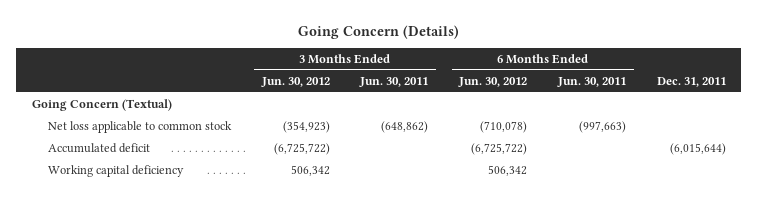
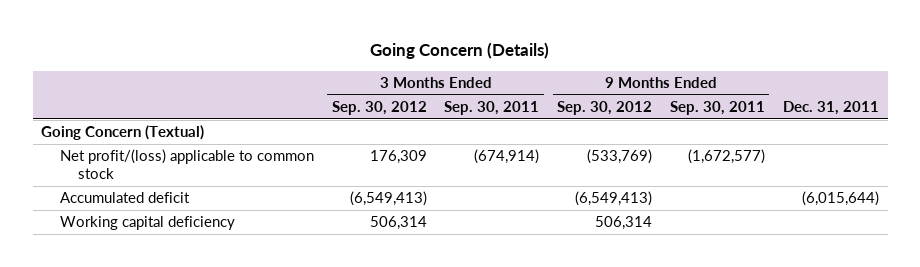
- | 3 Months Ended Jun. 30, 2012 | 3 Months Ended Jun. 30, 2011 | 6 Months Ended Jun. 30, 2012 | 6 Months Ended Jun. 30, 2011 | Dec. 31, 2011
+ | 3 Months Ended Sep. 30, 2012 | 3 Months Ended Sep. 30, 2011 | 9 Months Ended Sep. 30, 2012 | 9 Months Ended Sep. 30, 2011 | Dec. 31, 2011
- Net loss applicable to common stock | (354,923) | (648,862) | (710,078) | (997,663) |
+ Net profit/(loss) applicable to common stock | 176,309 | (674,914) | (533,769) | (1,672,577) |

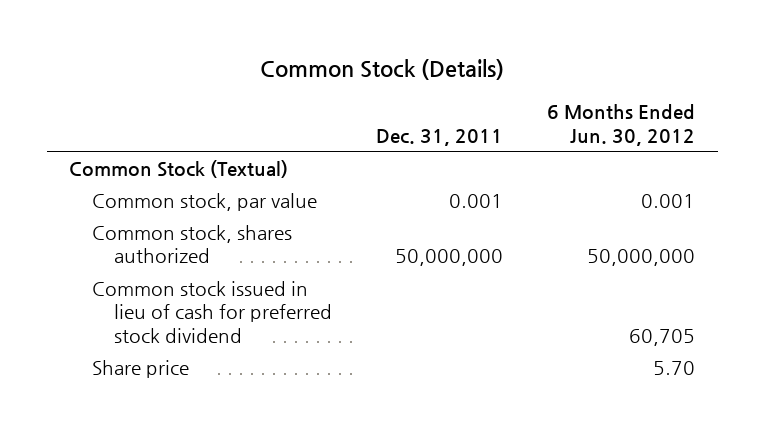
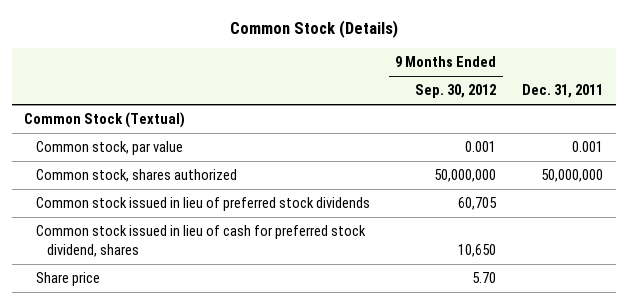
- | Dec. 31, 2011 | 6 Months Ended Jun. 30, 2012
+ | 9 Months Ended Sep. 30, 2012 | Dec. 31, 2011
- Common stock issued in lieu of cash for preferred stock dividend | | 60,705
+ Common stock issued in lieu of preferred stock dividends | 60,705 |
+ Common stock issued in lieu of cash for preferred stock dividend, shares | 10,650 |

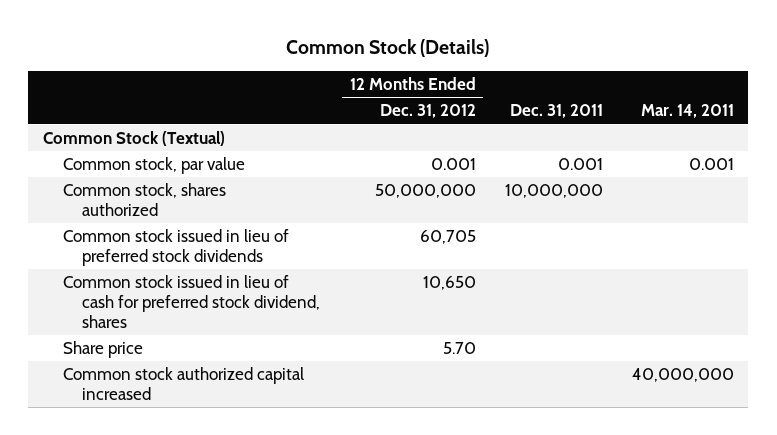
- | 9 Months Ended Sep. 30, 2012 | Dec. 31, 2011
+ | 12 Months Ended Dec. 31, 2012 | Dec. 31, 2011 | Mar. 14, 2011
- Common stock, shares authorized | 50,000,000 | 50,000,000
+ Common stock, shares authorized | 50,000,000 | 10,000,000 |
+ Common stock authorized capital increased | | | 40,000,000

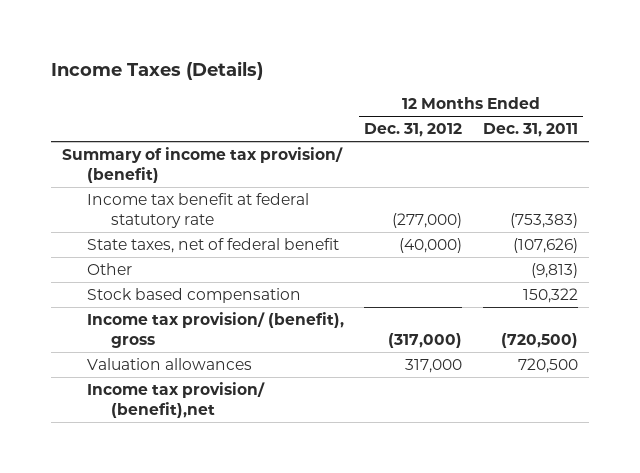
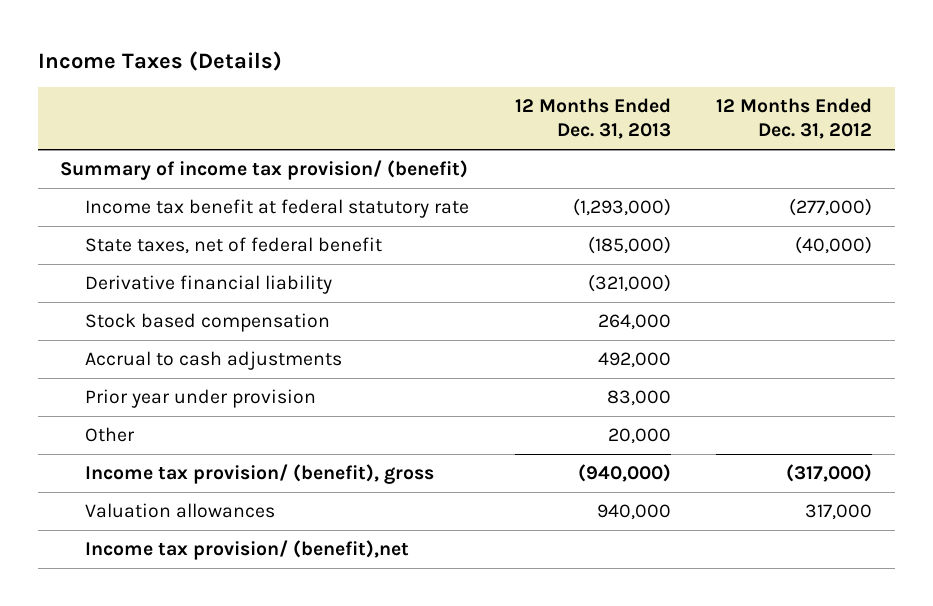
- | 12 Months Ended Dec. 31, 2012 | 12 Months Ended Dec. 31, 2011
+ | 12 Months Ended Dec. 31, 2013 | 12 Months Ended Dec. 31, 2012
+ Derivative financial liability | (321,000) |
+ Accrual to cash adjustments | 492,000 |
+ Prior year under provision | 83,000 |
moved down: Other | 20,000 |

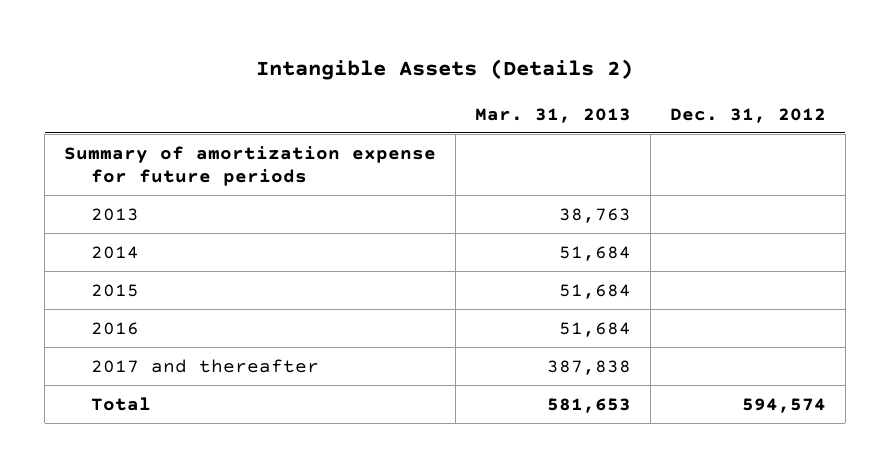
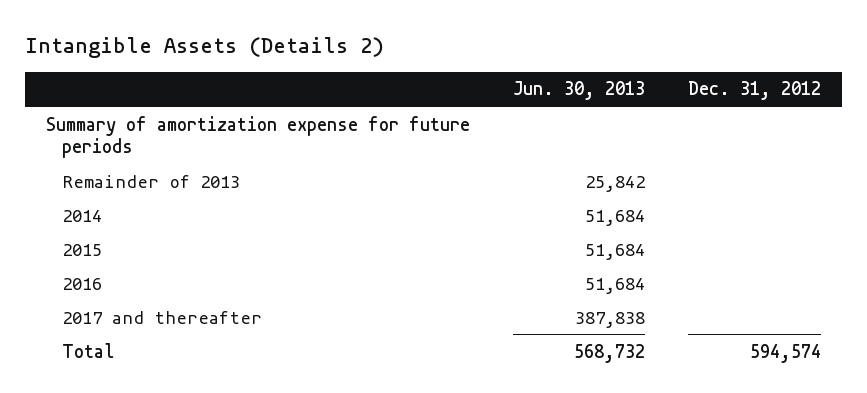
- | Mar. 31, 2013 | Dec. 31, 2012
+ | Jun. 30, 2013 | Dec. 31, 2012
- 2013 | 38,763 |
+ Remainder of 2013 | 25,842 |

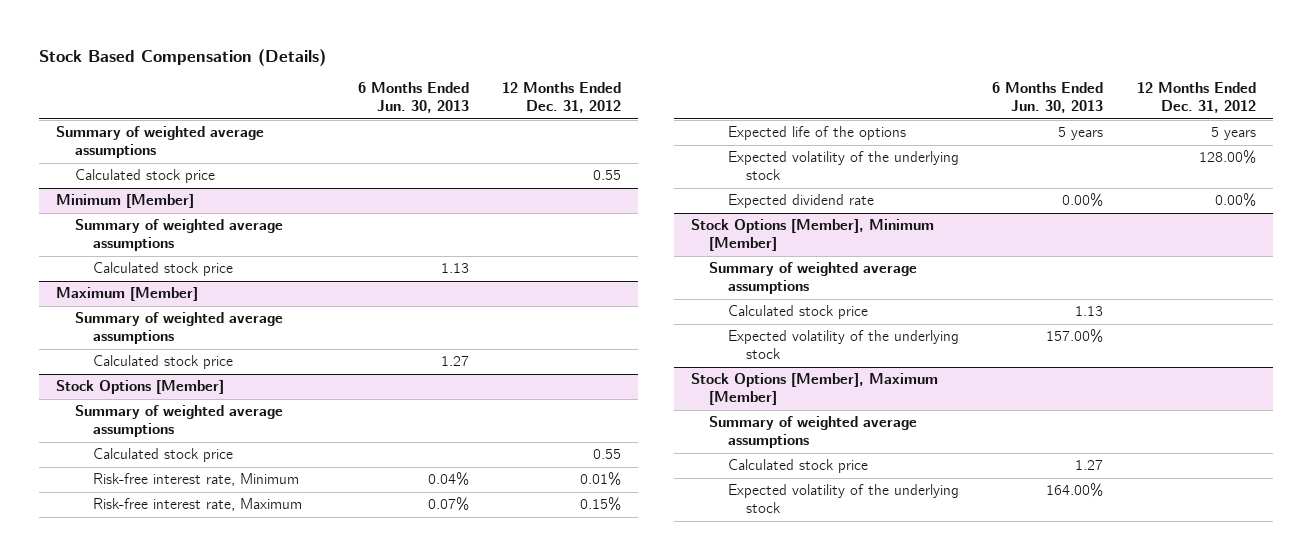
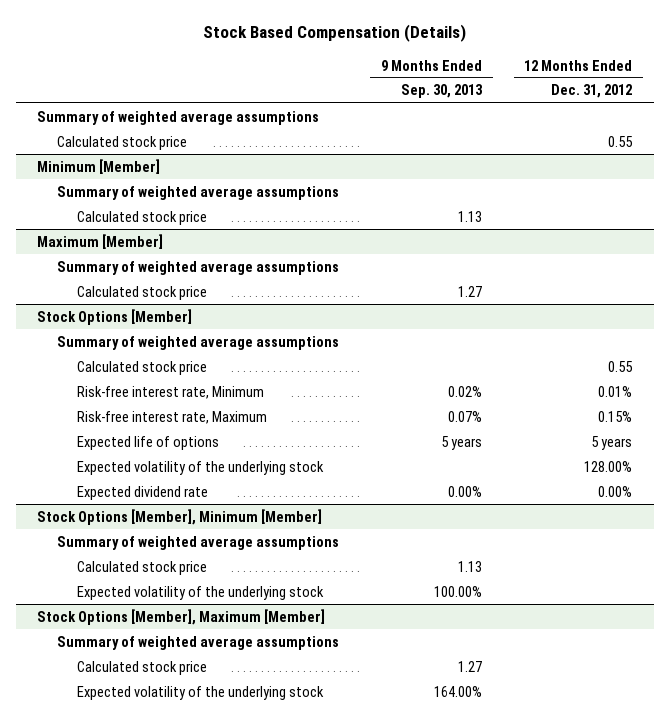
- | 6 Months Ended Jun. 30, 2013 | 12 Months Ended Dec. 31, 2012
+ | 9 Months Ended Sep. 30, 2013 | 12 Months Ended Dec. 31, 2012
@ Stock Options [Member]
- Expected life of the options | 5 years | 5 years
+ Expected life of options | 5 years | 5 years

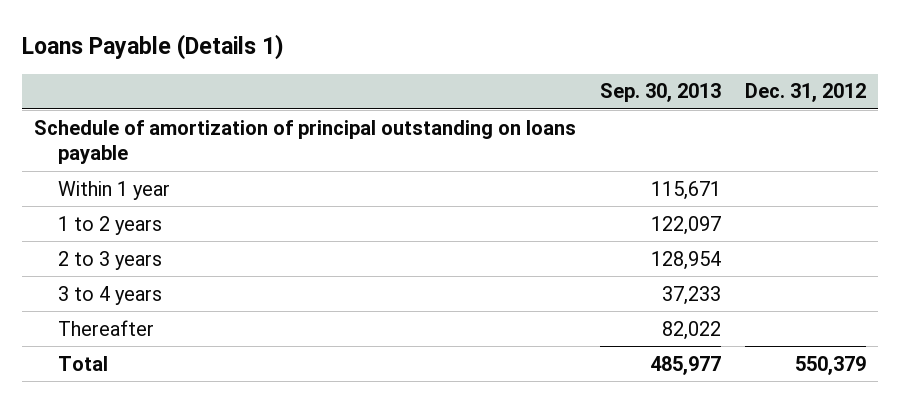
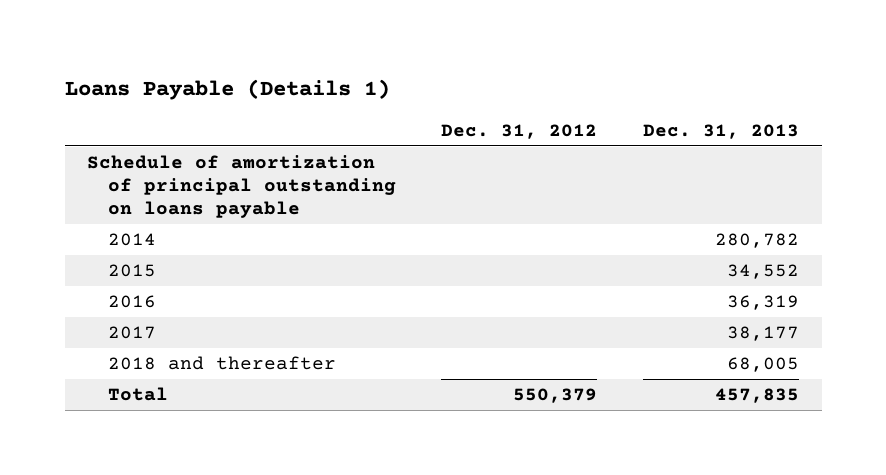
- | Sep. 30, 2013 | Dec. 31, 2012
+ | Dec. 31, 2012 | Dec. 31, 2013
- Within 1 year | 115,671 |
- 1 to 2 years | 122,097 |
- 2 to 3 years | 128,954 |
- 3 to 4 years | 37,233 |
- Thereafter | 82,022 |
+ 2014 | | 280,782
+ 2015 | | 34,552
+ 2016 | | 36,319
+ 2017 | | 38,177
+ 2018 and thereafter | | 68,005

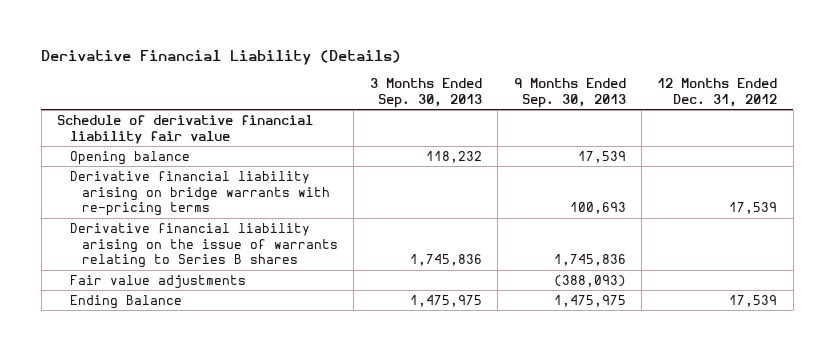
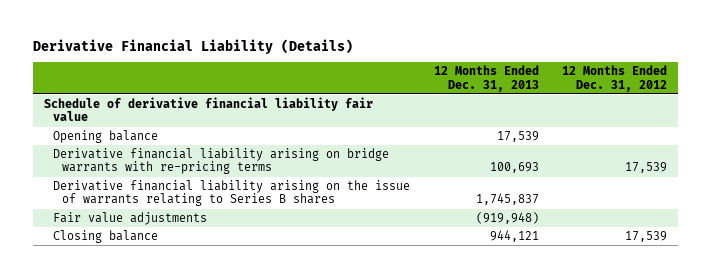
- | 3 Months Ended Sep. 30, 2013 | 9 Months Ended Sep. 30, 2013 | 12 Months Ended Dec. 31, 2012
+ | 12 Months Ended Dec. 31, 2013 | 12 Months Ended Dec. 31, 2012
- Ending Balance | 1,475,975 | 1,475,975 | 17,539
+ Closing balance | 944,121 | 17,539

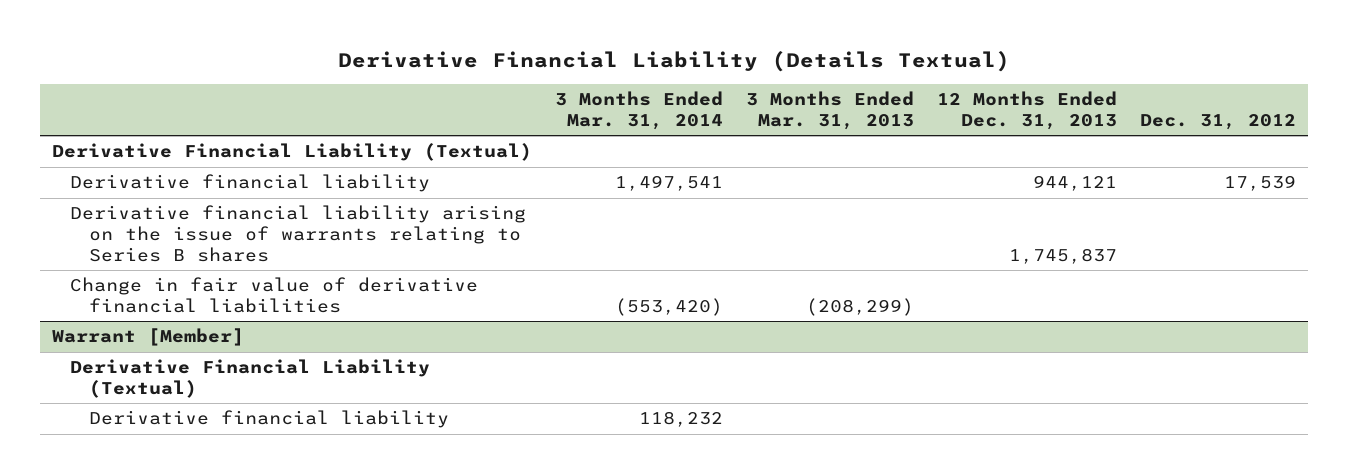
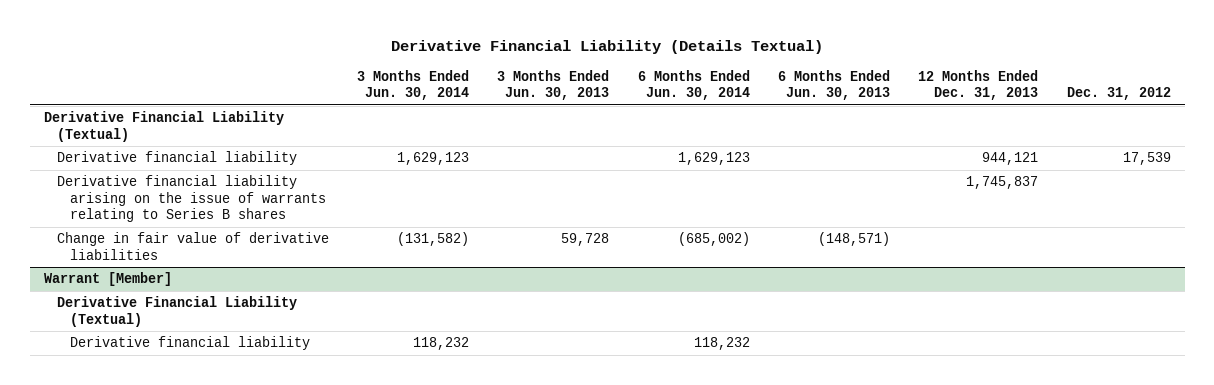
- | 3 Months Ended Mar. 31, 2014 | 3 Months Ended Mar. 31, 2013 | 12 Months Ended Dec. 31, 2013 | Dec. 31, 2012
+ | 3 Months Ended Jun. 30, 2014 | 3 Months Ended Jun. 30, 2013 | 6 Months Ended Jun. 30, 2014 | 6 Months Ended Jun. 30, 2013 | 12 Months Ended Dec. 31, 2013 | Dec. 31, 2012
- Change in fair value of derivative financial liabilities | (553,420) | (208,299) | |
+ Change in fair value of derivative liabilities | (131,582) | 59,728 | (685,002) | (148,571) | |

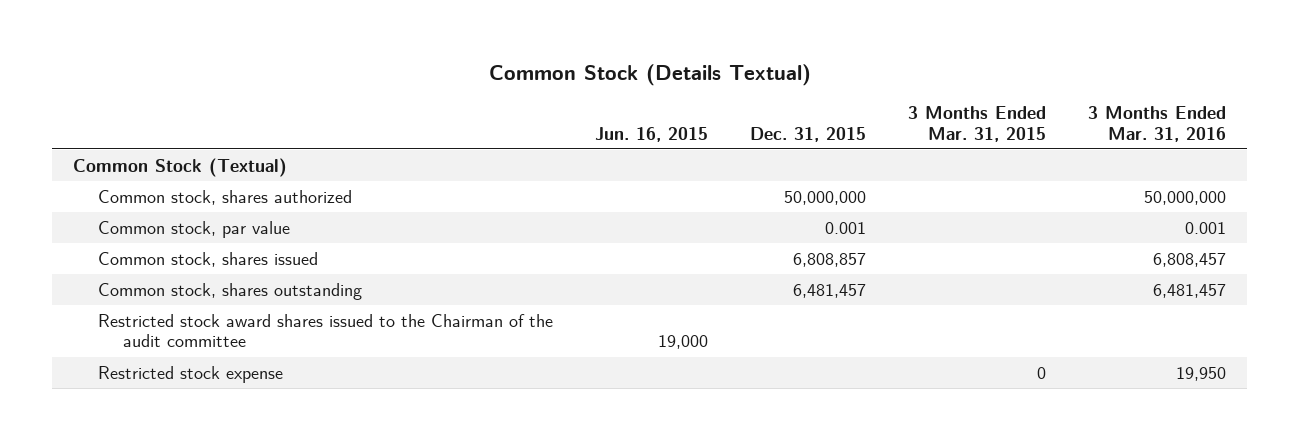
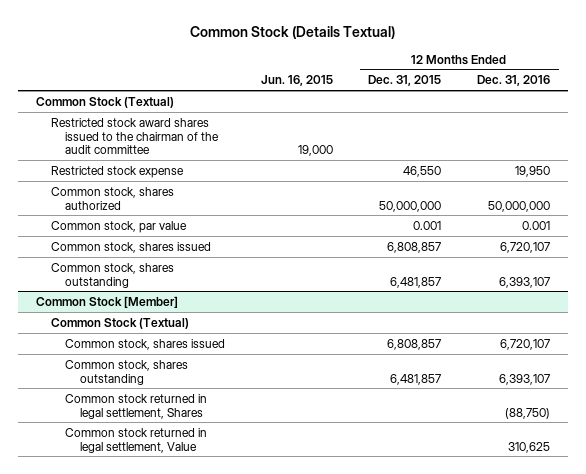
- | Jun. 16, 2015 | Dec. 31, 2015 | 3 Months Ended Mar. 31, 2015 | 3 Months Ended Mar. 31, 2016
+ | Jun. 16, 2015 | 12 Months Ended Dec. 31, 2015 | 12 Months Ended Dec. 31, 2016
+ Restricted stock award shares issued to the chairman of the audit committee | 19,000 | |
moved up: Restricted stock expense | | 46,550 | 19,950
- Restricted stock award shares issued to the Chairman of the audit committee | 19,000 | | |
+ Common Stock [Member]
+ Common Stock (Textual)
+ Common stock, shares issued | | 6,808,857 | 6,720,107
+ Common stock, shares outstanding | | 6,481,857 | 6,393,107
+ Common stock returned in legal settlement, Shares | | | (88,750)
+ Common stock returned in legal settlement, Value | | | 310,625

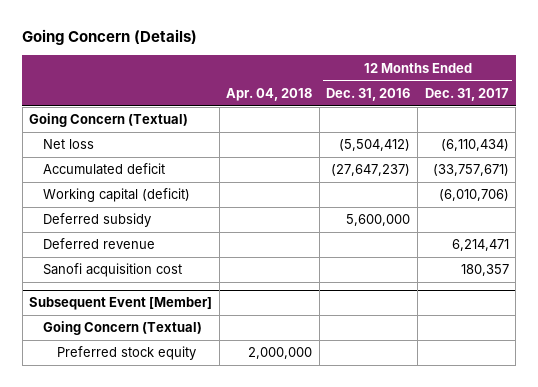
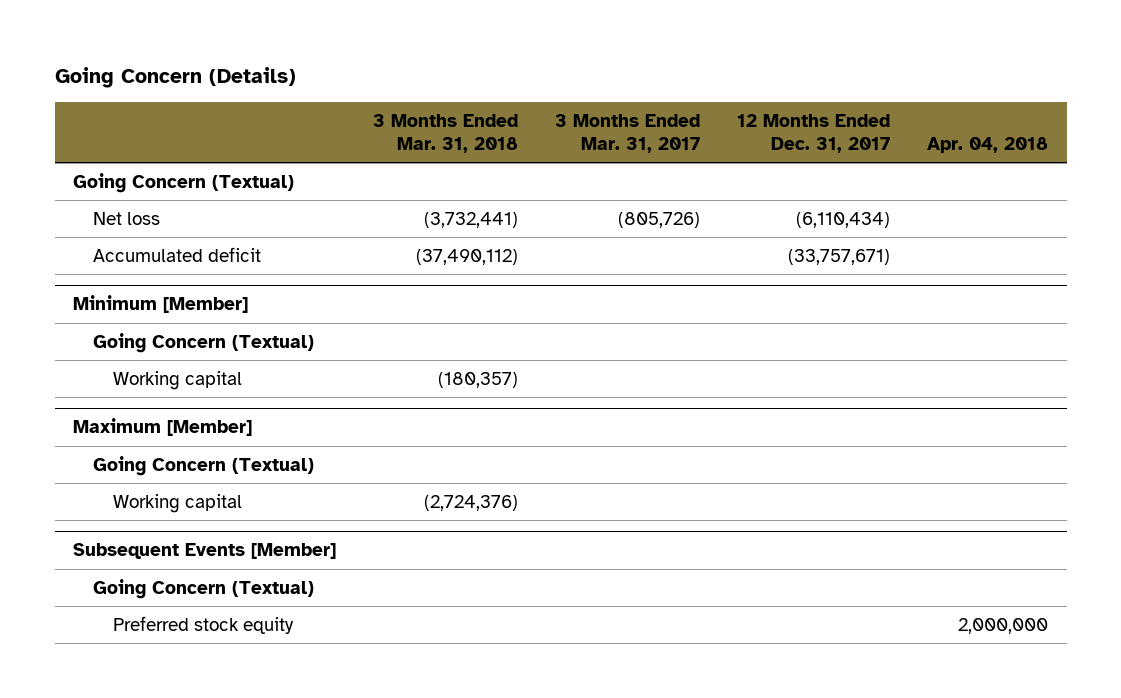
- | Apr. 04, 2018 | 12 Months Ended Dec. 31, 2016 | 12 Months Ended Dec. 31, 2017
+ | 3 Months Ended Mar. 31, 2018 | 3 Months Ended Mar. 31, 2017 | 12 Months Ended Dec. 31, 2017 | Apr. 04, 2018
- Working capital (deficit) | | | (6,010,706)
- Deferred subsidy | | 5,600,000 |
- Deferred revenue | | | 6,214,471
- Sanofi acquisition cost | | | 180,357
- Subsequent Event [Member]
+ Minimum [Member]
+ Going Concern (Textual)
+ Working capital | (180,357) | | |
+ Maximum [Member]
+ Going Concern (Textual)
+ Working capital | (2,724,376) | | |
+ Subsequent Events [Member]

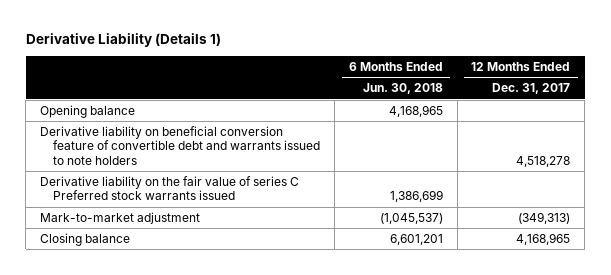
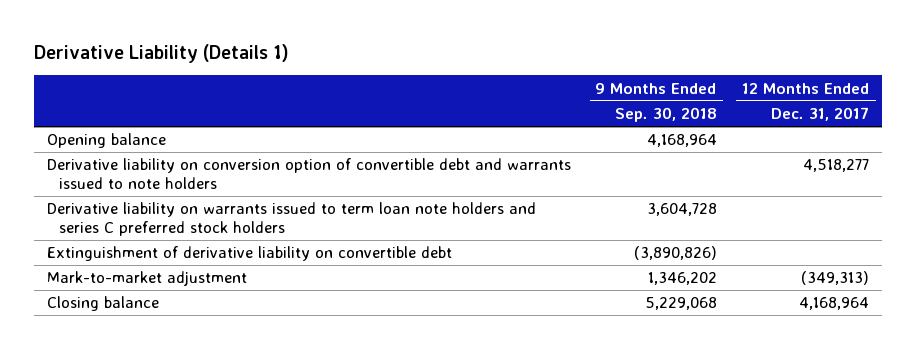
- | 6 Months Ended Jun. 30, 2018 | 12 Months Ended Dec. 31, 2017
+ | 9 Months Ended Sep. 30, 2018 | 12 Months Ended Dec. 31, 2017
- Derivative liability on beneficial conversion feature of convertible debt and warrants issued to note holders | | 4,518,278
- Derivative liability on the fair value of series C Preferred stock warrants issued | 1,386,699 |
+ Derivative liability on conversion option of convertible debt and warrants issued to note holders | | 4,518,277
+ Derivative liability on warrants issued to term loan note holders and series C preferred stock holders | 3,604,728 |
+ Extinguishment of derivative liability on convertible debt | (3,890,826) |
- Closing balance | 6,601,201 | 4,168,965
+ Closing balance | 5,229,068 | 4,168,964

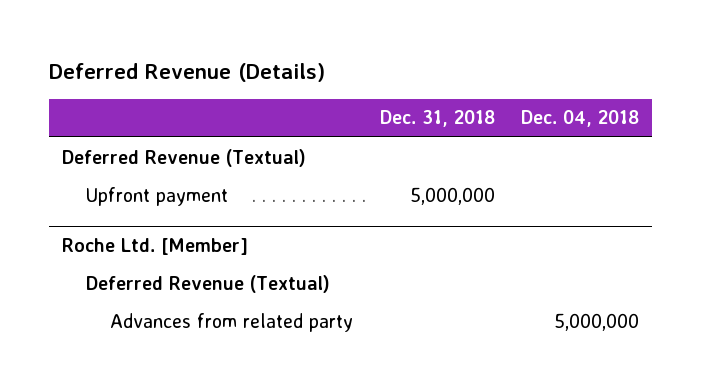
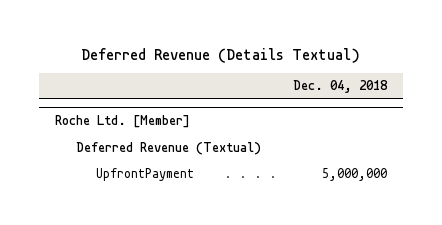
- Deferred Revenue (Details)
+ Deferred Revenue (Details Textual)
- | Dec. 31, 2018 | Dec. 04, 2018
+ | Dec. 04, 2018
- Deferred Revenue (Textual)
- Upfront payment | 5,000,000 |
@ Roche Ltd. [Member]
- Advances from related party | | 5,000,000
+ UpfrontPayment | 5,000,000

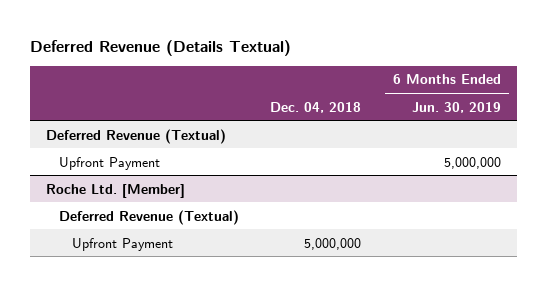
- | Dec. 04, 2018
+ | Dec. 04, 2018 | 6 Months Ended Jun. 30, 2019
+ Deferred Revenue (Textual)
+ Upfront Payment | | 5,000,000
@ Roche Ltd. [Member]
- UpfrontPayment | 5,000,000
+ Upfront Payment | 5,000,000 |

